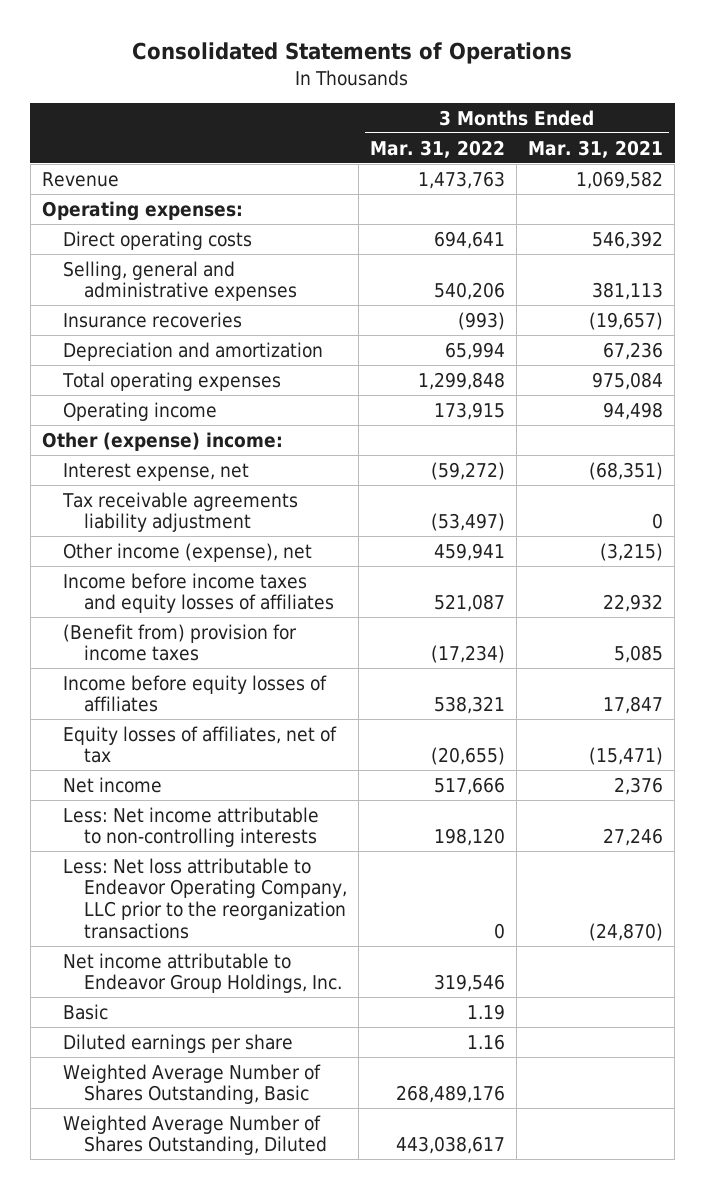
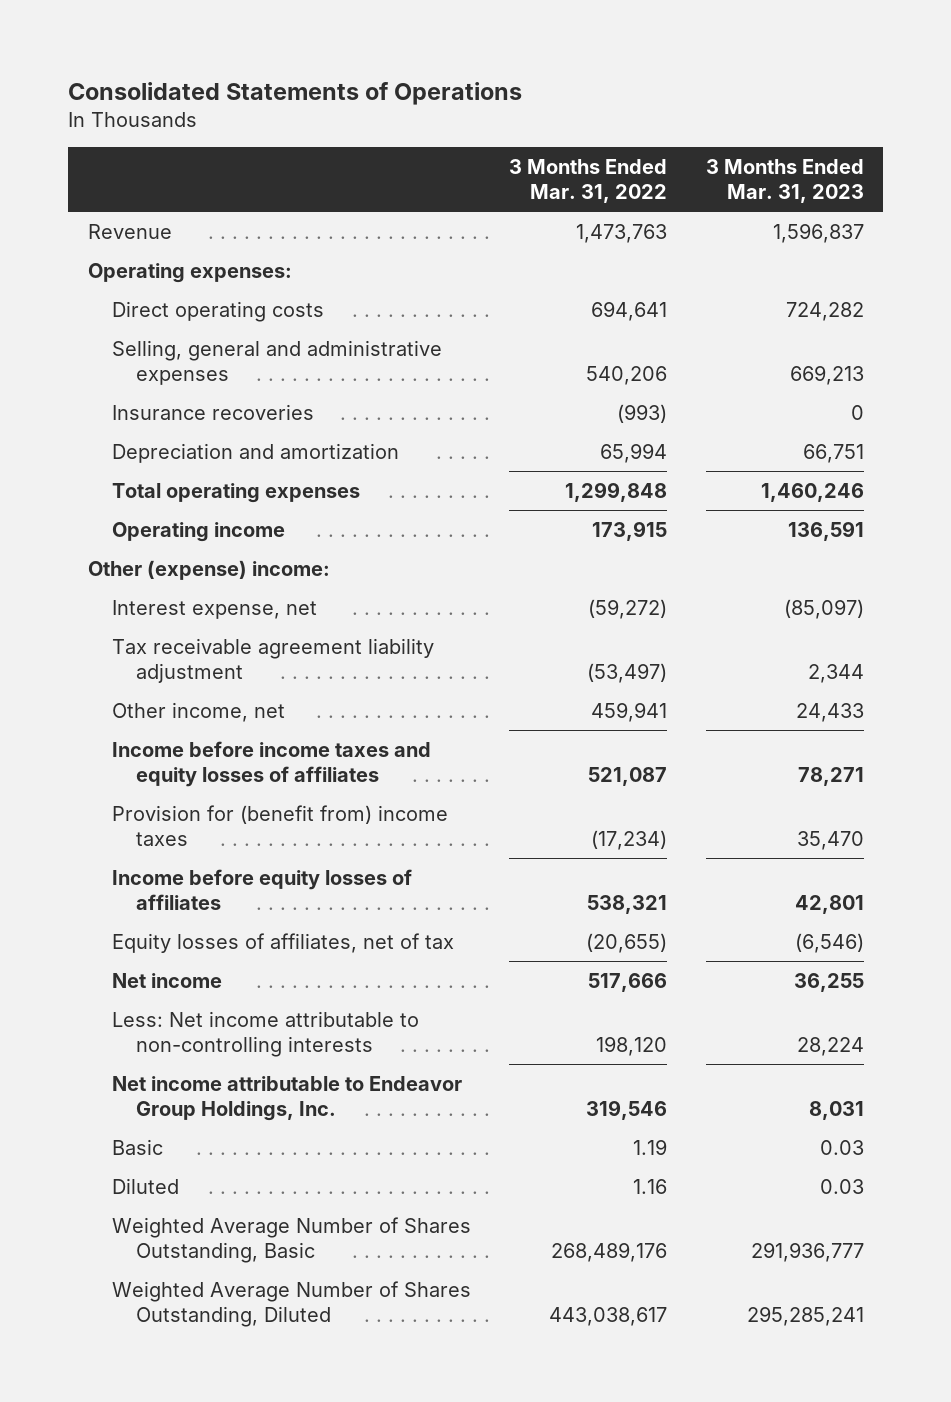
- | 3 Months Ended Mar. 31, 2022 | 3 Months Ended Mar. 31, 2021
+ | 3 Months Ended Mar. 31, 2022 | 3 Months Ended Mar. 31, 2023
- Tax receivable agreements liability adjustment | (53,497) | 0
- Other income (expense), net | 459,941 | (3,215)
+ Tax receivable agreement liability adjustment | (53,497) | 2,344
+ Other income, net | 459,941 | 24,433
- (Benefit from) provision for income taxes | (17,234) | 5,085
+ Provision for (benefit from) income taxes | (17,234) | 35,470
- Less: Net loss attributable to Endeavor Operating Company, LLC prior to the reorganization transactions | 0 | (24,870)
- Diluted earnings per share | 1.16 |
+ Diluted | 1.16 | 0.03

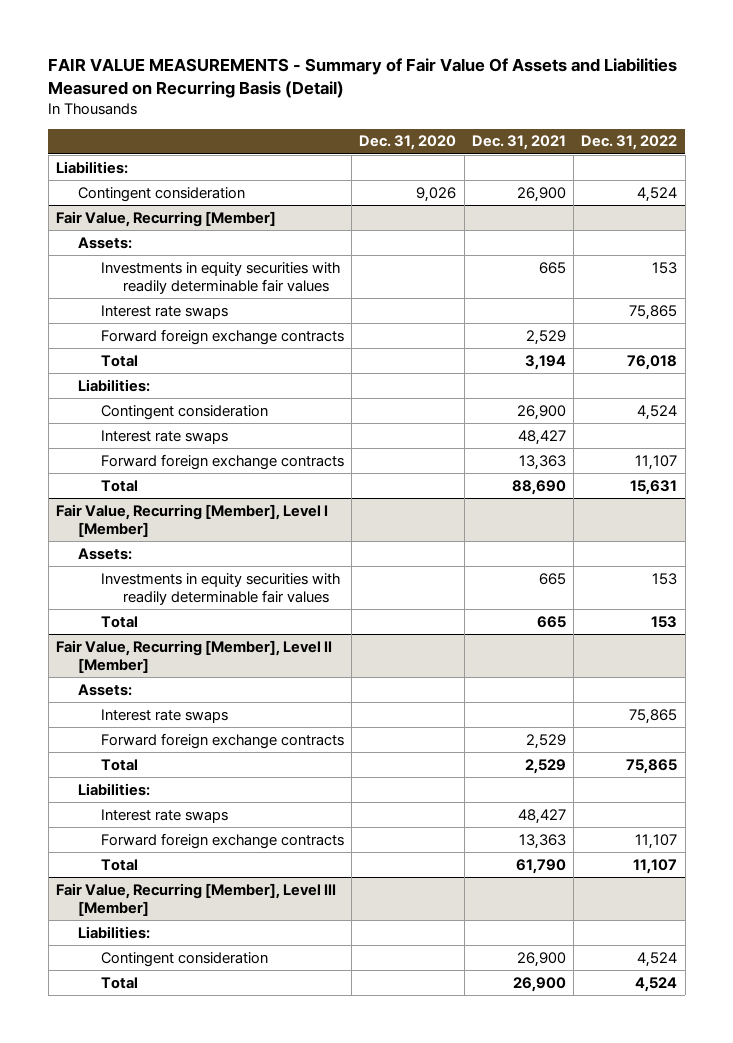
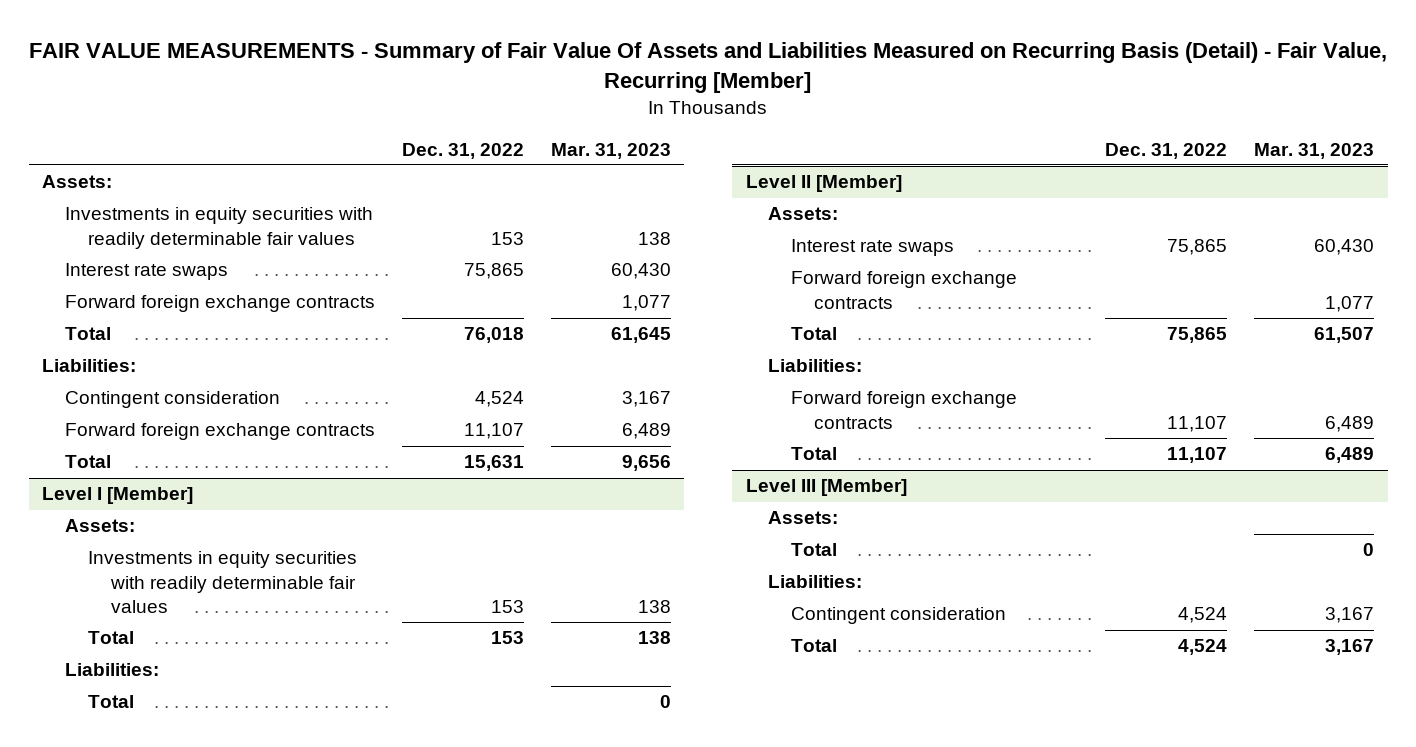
- FAIR VALUE MEASUREMENTS - Summary of Fair Value Of Assets and Liabilities Measured on Recurring Basis (Detail)
+ FAIR VALUE MEASUREMENTS - Summary of Fair Value Of Assets and Liabilities Measured on Recurring Basis (Detail) - Fair Value, Recurring [Member]
- | Dec. 31, 2020 | Dec. 31, 2021 | Dec. 31, 2022
+ | Dec. 31, 2022 | Mar. 31, 2023
- Liabilities:
- Contingent consideration | 9,026 | 26,900 | 4,524
- Fair Value, Recurring [Member]
- Interest rate swaps | | 48,427 |
- Fair Value, Recurring [Member], Level I [Member]
+ Level I [Member]
- Fair Value, Recurring [Member], Level II [Member]
+ Liabilities:
+ Total | | 0
+ Level II [Member]
- Interest rate swaps | | 48,427 |
- Fair Value, Recurring [Member], Level III [Member]
+ Level III [Member]
+ Assets:
+ Total | | 0

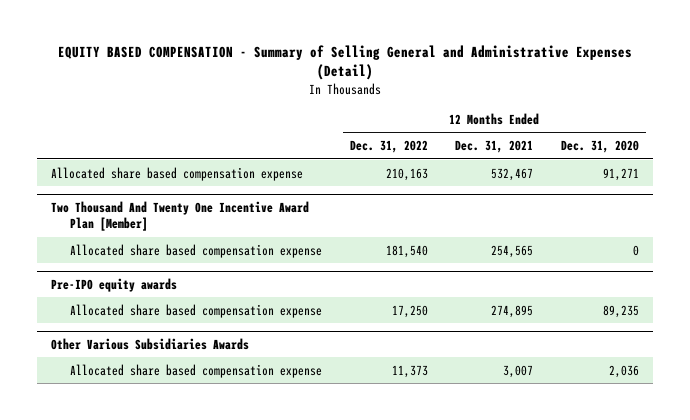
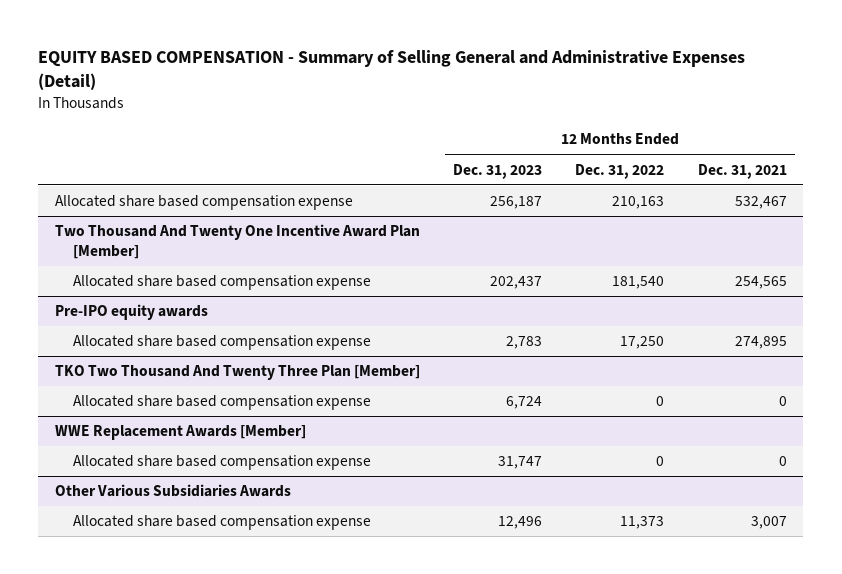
- | 12 Months Ended Dec. 31, 2022 | 12 Months Ended Dec. 31, 2021 | 12 Months Ended Dec. 31, 2020
+ | 12 Months Ended Dec. 31, 2023 | 12 Months Ended Dec. 31, 2022 | 12 Months Ended Dec. 31, 2021
+ TKO Two Thousand And Twenty Three Plan [Member]
+ Allocated share based compensation expense | 6,724 | 0 | 0
+ WWE Replacement Awards [Member]
+ Allocated share based compensation expense | 31,747 | 0 | 0

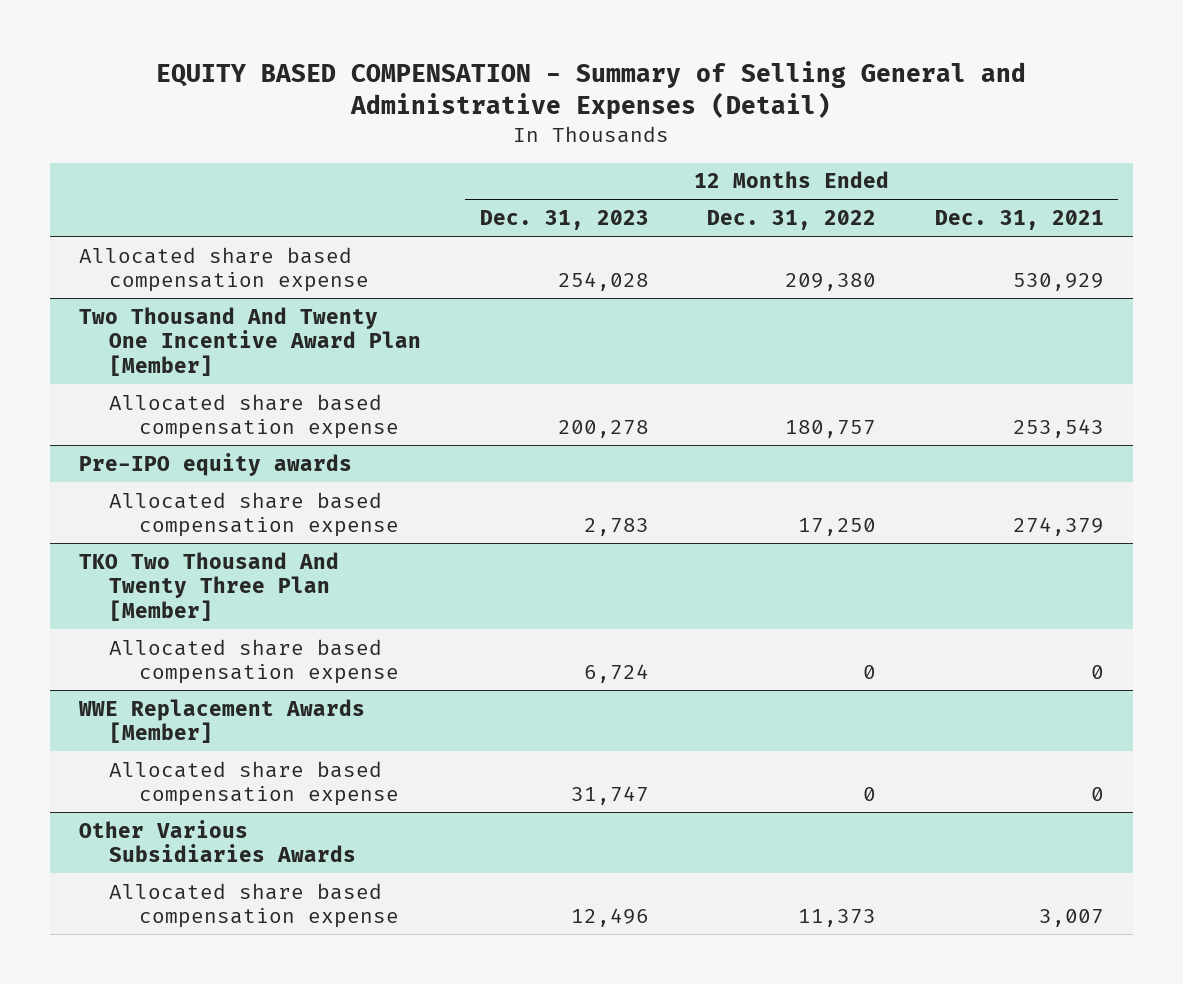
- Allocated share based compensation expense | 256,187 | 210,163 | 532,467
+ Allocated share based compensation expense | 254,028 | 209,380 | 530,929
@ Two Thousand And Twenty One Incentive Award Plan [Member]
- Allocated share based compensation expense | 202,437 | 181,540 | 254,565
+ Allocated share based compensation expense | 200,278 | 180,757 | 253,543
@ Pre-IPO equity awards
- Allocated share based compensation expense | 2,783 | 17,250 | 274,895
+ Allocated share based compensation expense | 2,783 | 17,250 | 274,379

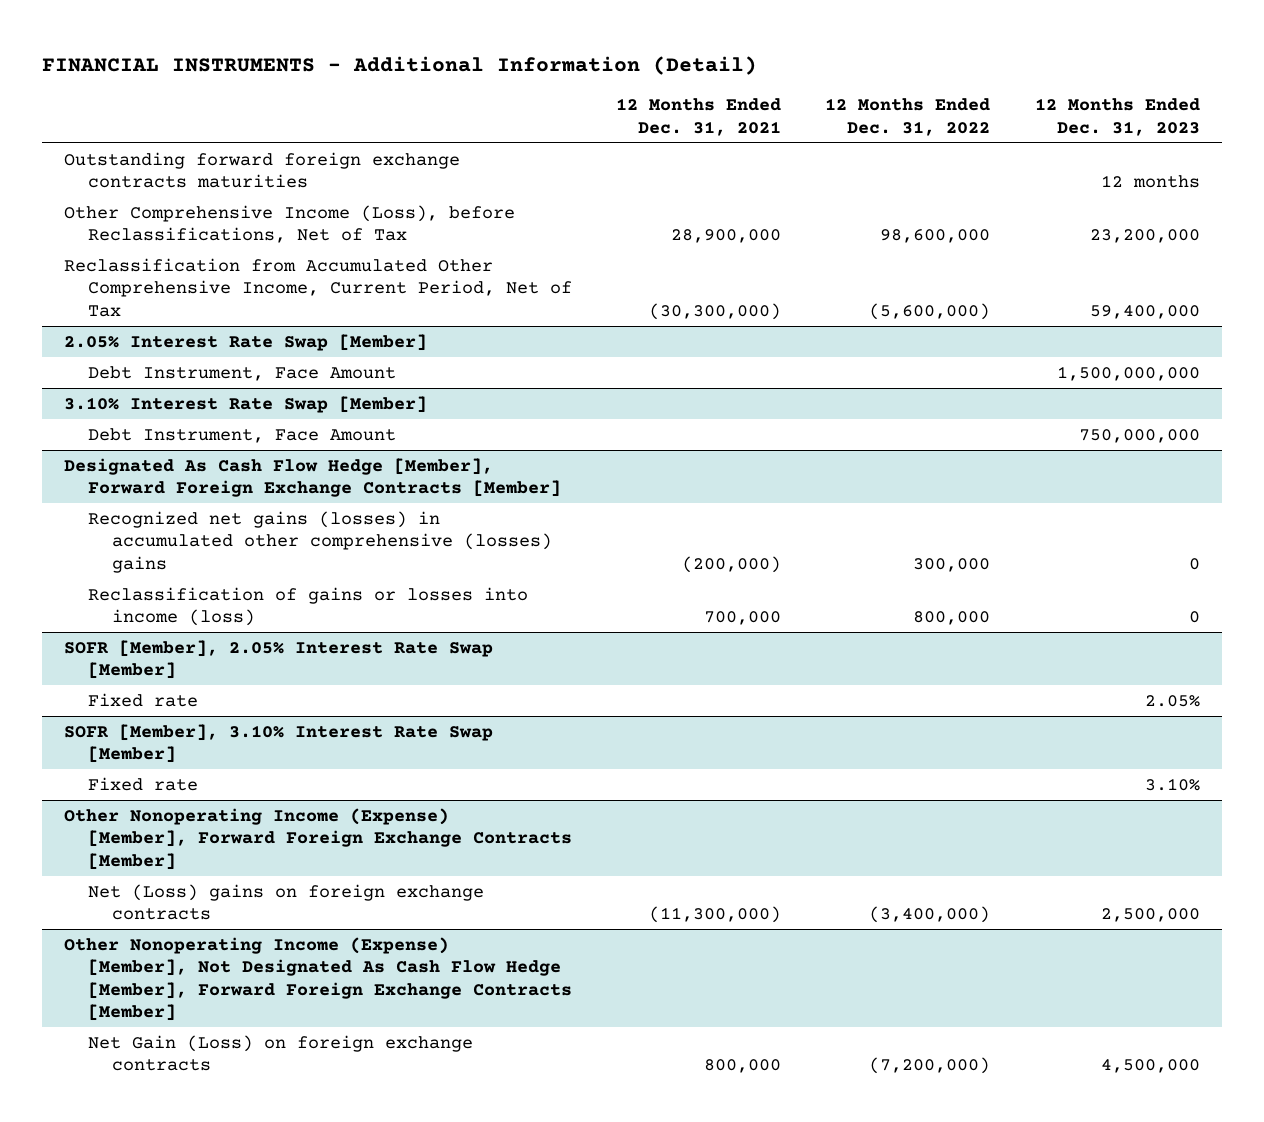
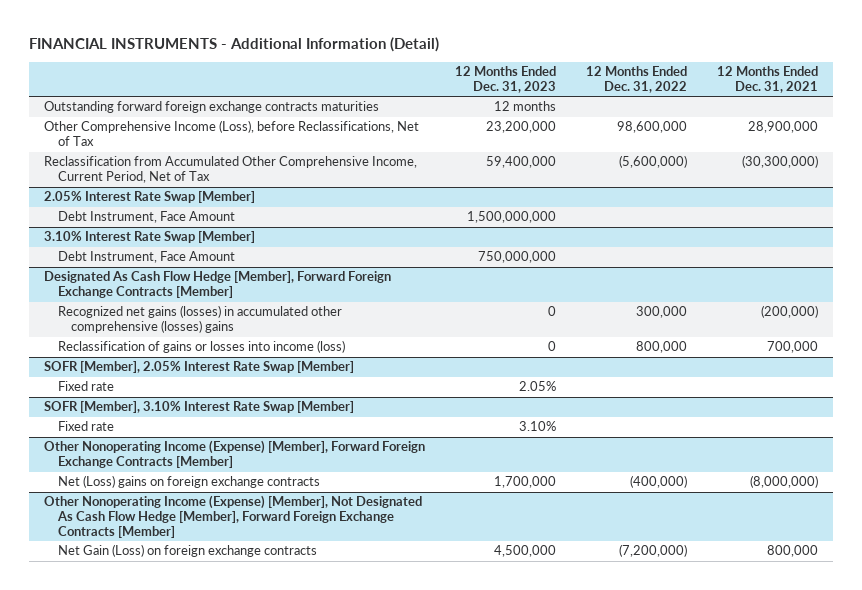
- | 12 Months Ended Dec. 31, 2021 | 12 Months Ended Dec. 31, 2022 | 12 Months Ended Dec. 31, 2023
+ | 12 Months Ended Dec. 31, 2023 | 12 Months Ended Dec. 31, 2022 | 12 Months Ended Dec. 31, 2021
@ Other Nonoperating Income (Expense) [Member], Forward Foreign Exchange Contracts [Member]
- Net (Loss) gains on foreign exchange contracts | (11,300,000) | (3,400,000) | 2,500,000
+ Net (Loss) gains on foreign exchange contracts | 1,700,000 | (400,000) | (8,000,000)

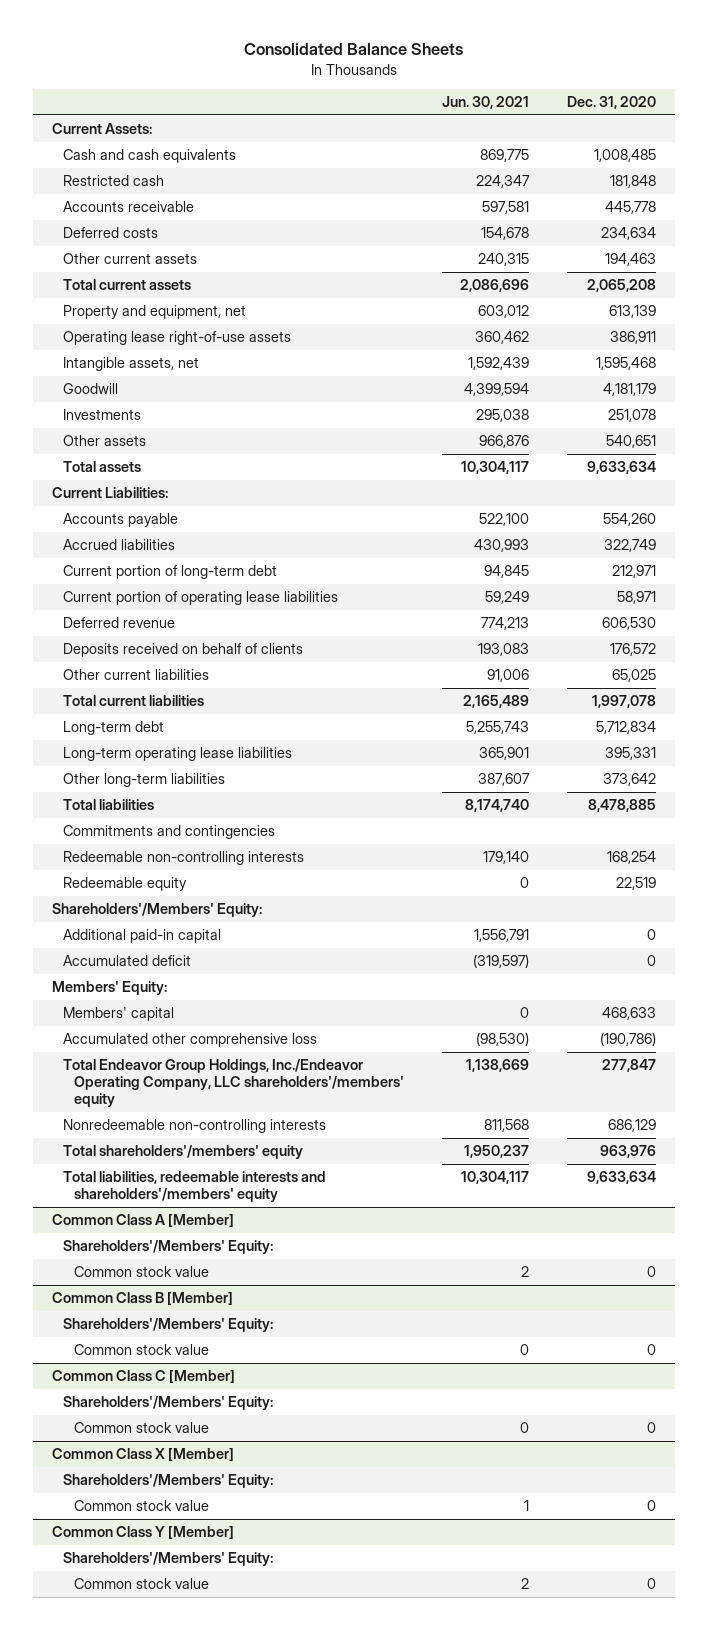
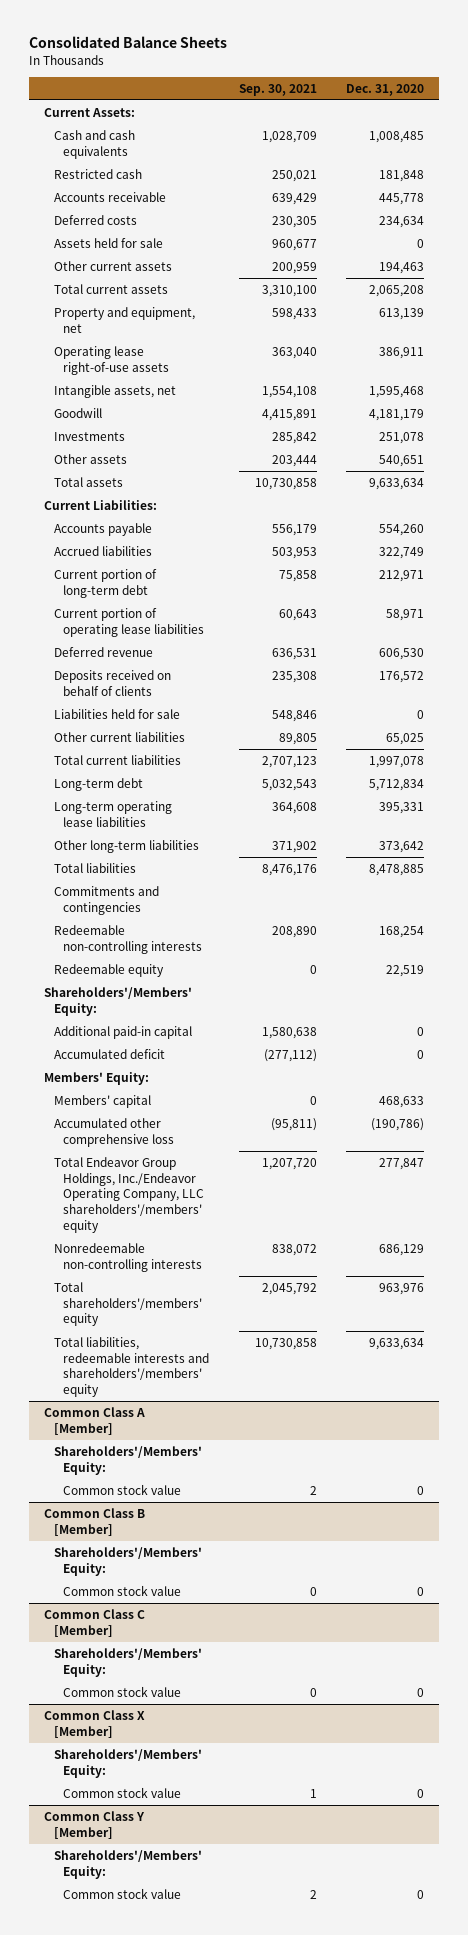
- | Jun. 30, 2021 | Dec. 31, 2020
+ | Sep. 30, 2021 | Dec. 31, 2020
+ Assets held for sale | 960,677 | 0
+ Liabilities held for sale | 548,846 | 0

